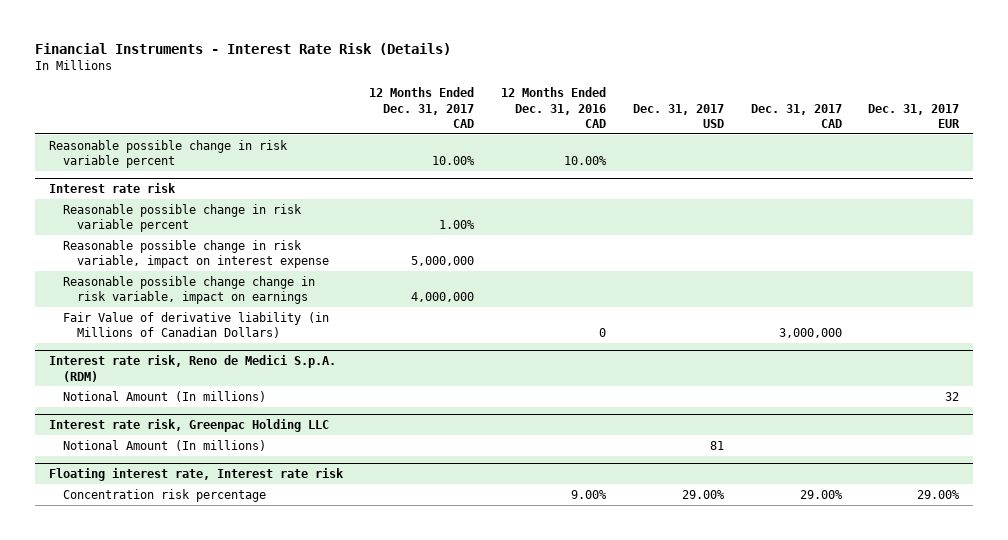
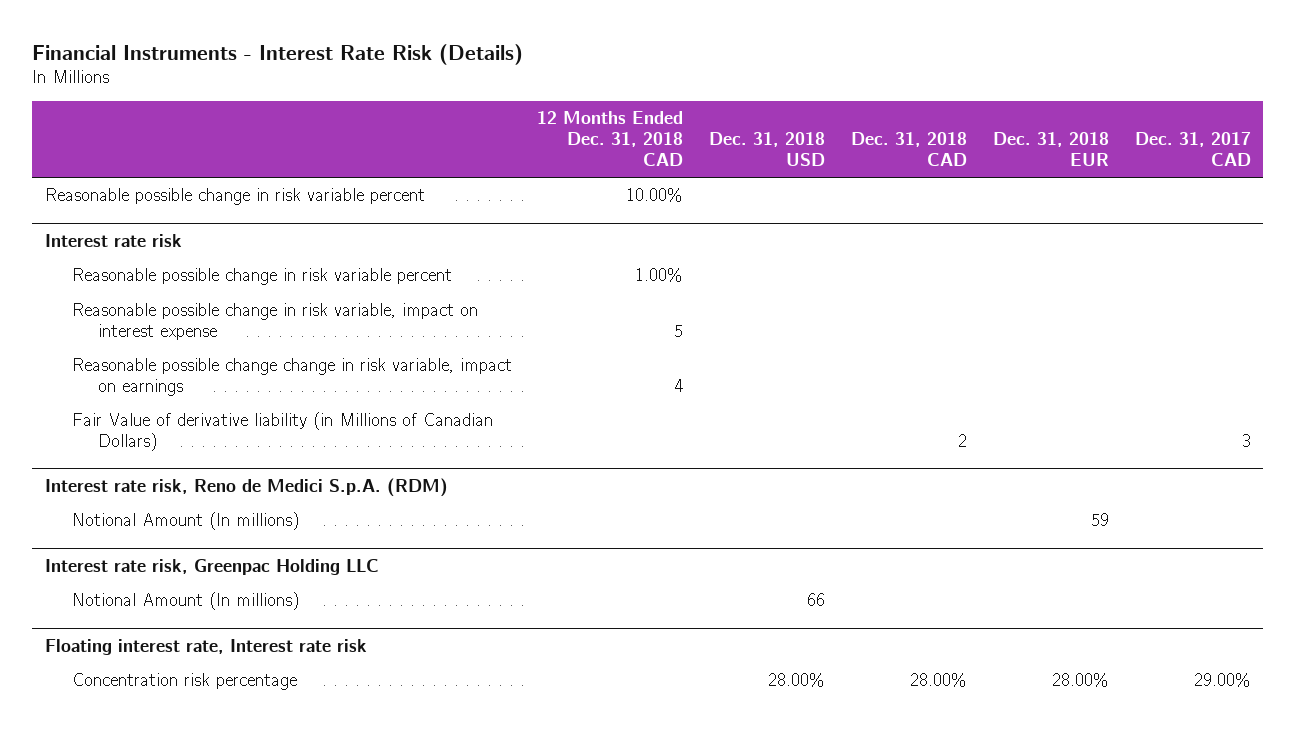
- | 12 Months Ended Dec. 31, 2017 CAD | 12 Months Ended Dec. 31, 2016 CAD | Dec. 31, 2017 USD | Dec. 31, 2017 CAD | Dec. 31, 2017 EUR
+ | 12 Months Ended Dec. 31, 2018 CAD | Dec. 31, 2018 USD | Dec. 31, 2018 CAD | Dec. 31, 2018 EUR | Dec. 31, 2017 CAD
@ Interest rate risk
- Fair Value of derivative liability (in Millions of Canadian Dollars) | | 0 | | 3,000,000 |
+ Fair Value of derivative liability (in Millions of Canadian Dollars) | | | 2 | | 3

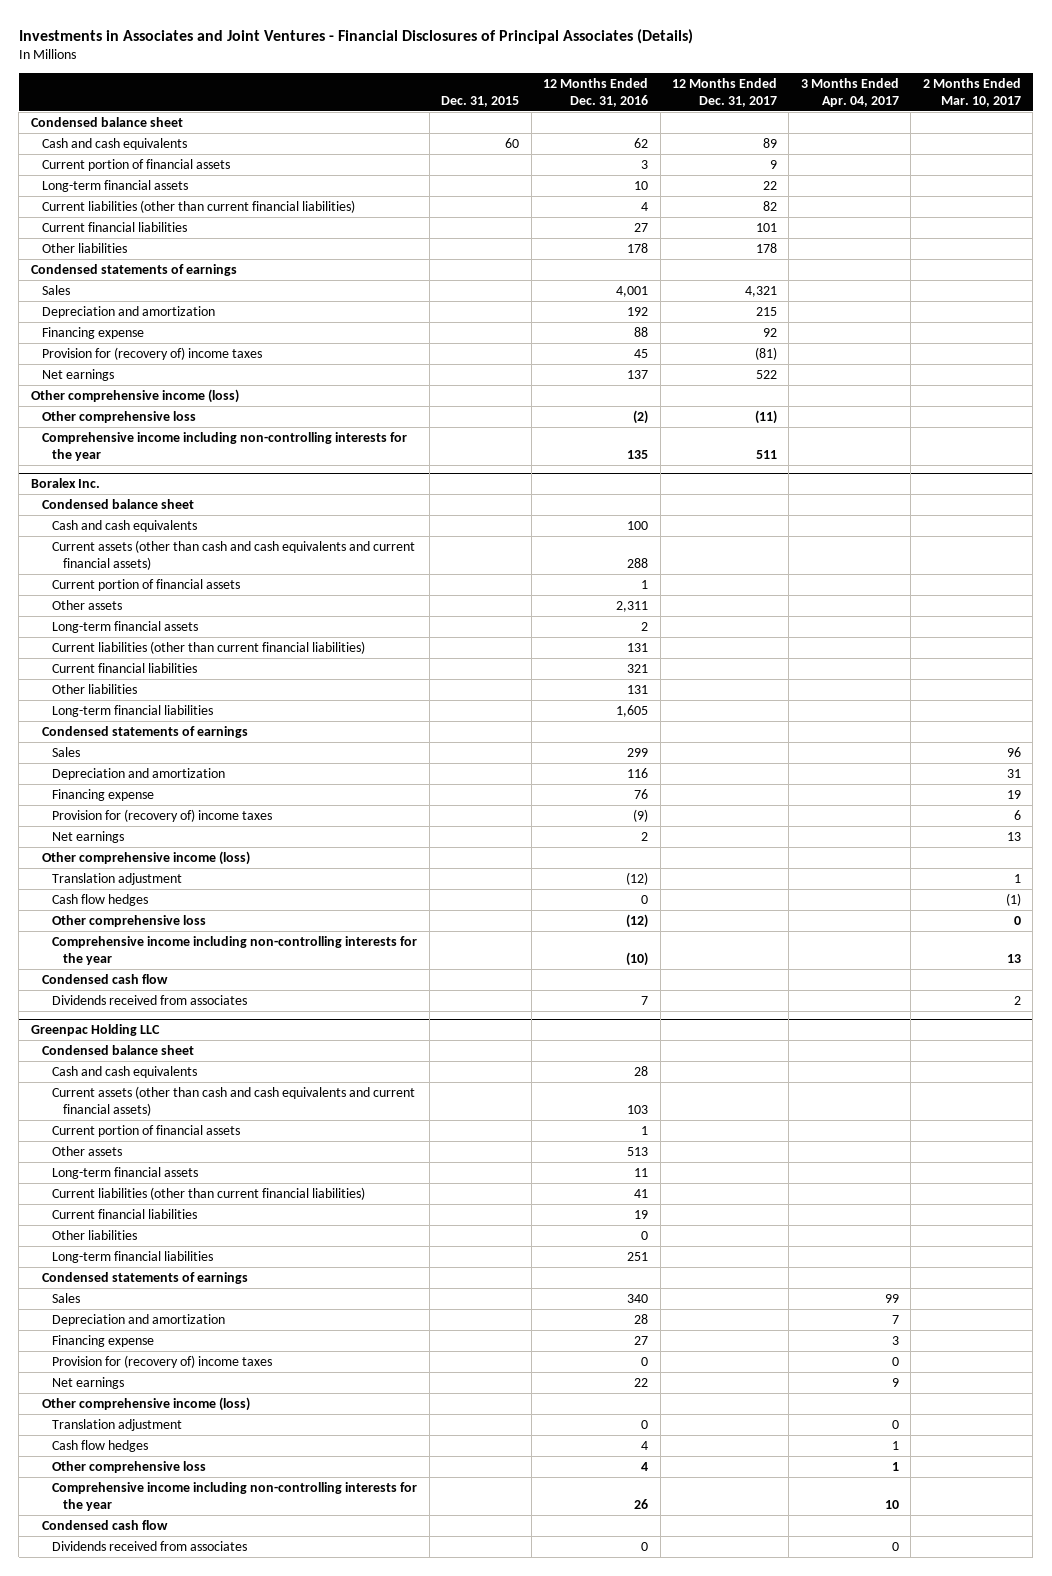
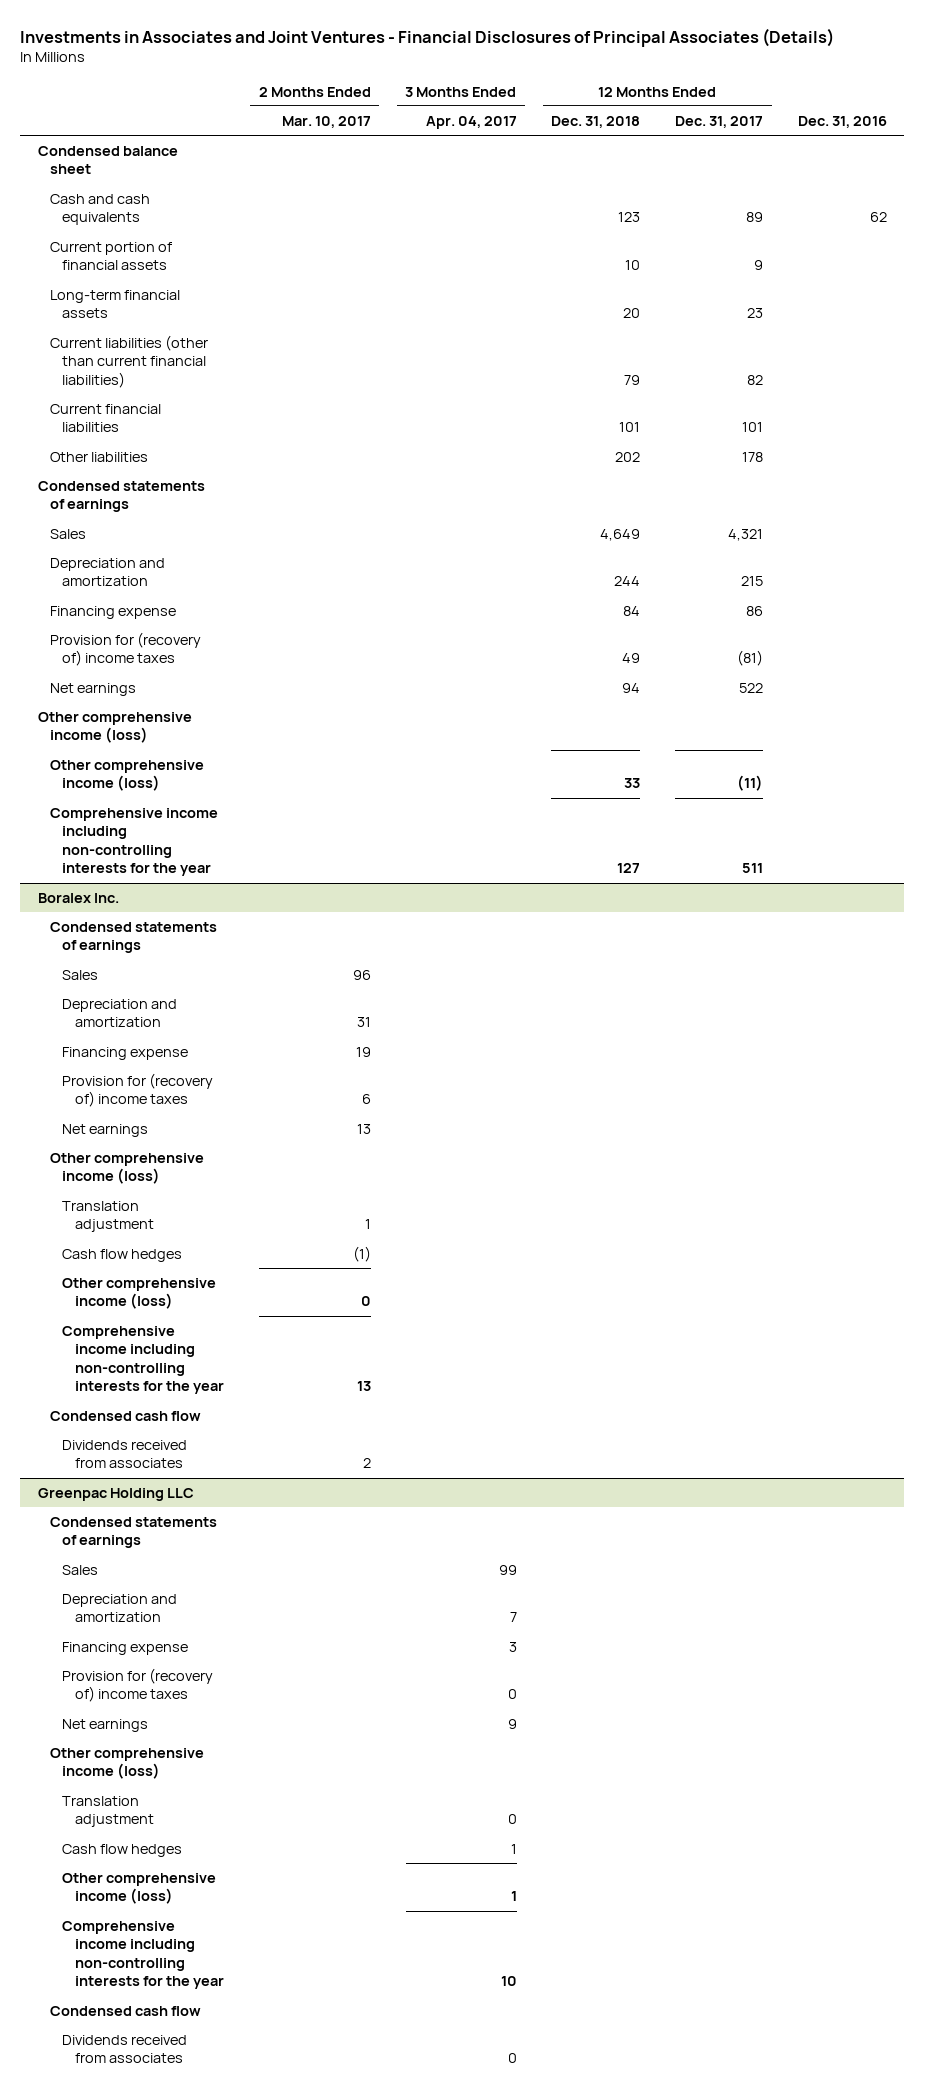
- | Dec. 31, 2015 | 12 Months Ended Dec. 31, 2016 | 12 Months Ended Dec. 31, 2017 | 3 Months Ended Apr. 04, 2017 | 2 Months Ended Mar. 10, 2017
+ | 2 Months Ended Mar. 10, 2017 | 3 Months Ended Apr. 04, 2017 | 12 Months Ended Dec. 31, 2018 | 12 Months Ended Dec. 31, 2017 | Dec. 31, 2016
- Long-term financial assets | | 10 | 22 | |
+ Long-term financial assets | | | 20 | 23 |
- Financing expense | | 88 | 92 | |
+ Financing expense | | | 84 | 86 |
- Other comprehensive loss | | (2) | (11) | |
+ Other comprehensive income (loss) | | | 33 | (11) |
@ Boralex Inc.
- Condensed balance sheet
- Cash and cash equivalents | | 100 | | |
- Current assets (other than cash and cash equivalents and current financial assets) | | 288 | | |
- Current portion of financial assets | | 1 | | |
- Other assets | | 2,311 | | |
- Long-term financial assets | | 2 | | |
- Current liabilities (other than current financial liabilities) | | 131 | | |
- Current financial liabilities | | 321 | | |
- Other liabilities | | 131 | | |
- Long-term financial liabilities | | 1,605 | | |
- Other comprehensive loss | | (12) | | | 0
+ Other comprehensive income (loss) | 0 | | | |
@ Greenpac Holding LLC
- Condensed balance sheet
- Cash and cash equivalents | | 28 | | |
- Current assets (other than cash and cash equivalents and current financial assets) | | 103 | | |
- Current portion of financial assets | | 1 | | |
- Other assets | | 513 | | |
- Long-term financial assets | | 11 | | |
- Current liabilities (other than current financial liabilities) | | 41 | | |
- Current financial liabilities | | 19 | | |
- Other liabilities | | 0 | | |
- Long-term financial liabilities | | 251 | | |
- Other comprehensive loss | | 4 | | 1 |
+ Other comprehensive income (loss) | | 1 | | |

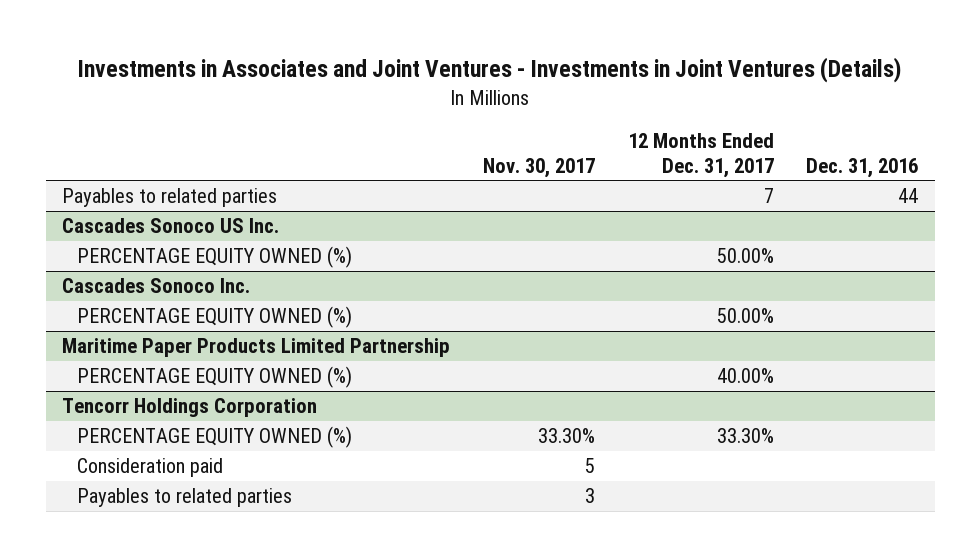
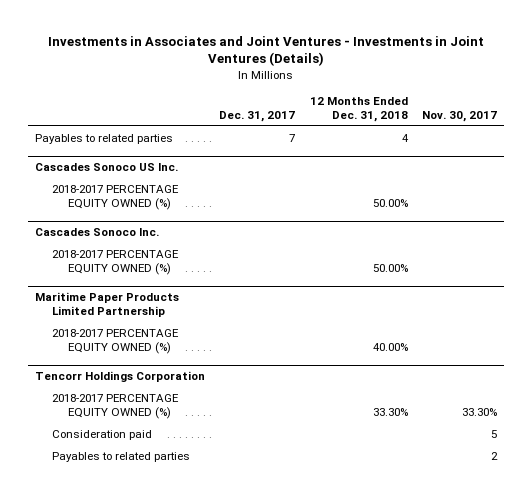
- | Nov. 30, 2017 | 12 Months Ended Dec. 31, 2017 | Dec. 31, 2016
+ | Dec. 31, 2017 | 12 Months Ended Dec. 31, 2018 | Nov. 30, 2017
@ Cascades Sonoco US Inc.
- PERCENTAGE EQUITY OWNED (%) | | 50.00% |
+ 2018-2017 PERCENTAGE EQUITY OWNED (%) | | 50.00% |
@ Cascades Sonoco Inc.
- PERCENTAGE EQUITY OWNED (%) | | 50.00% |
+ 2018-2017 PERCENTAGE EQUITY OWNED (%) | | 50.00% |
@ Maritime Paper Products Limited Partnership
- PERCENTAGE EQUITY OWNED (%) | | 40.00% |
+ 2018-2017 PERCENTAGE EQUITY OWNED (%) | | 40.00% |
@ Tencorr Holdings Corporation
- PERCENTAGE EQUITY OWNED (%) | 33.30% | 33.30% |
+ 2018-2017 PERCENTAGE EQUITY OWNED (%) | | 33.30% | 33.30%
- Payables to related parties | 3 | |
+ Payables to related parties | | | 2

